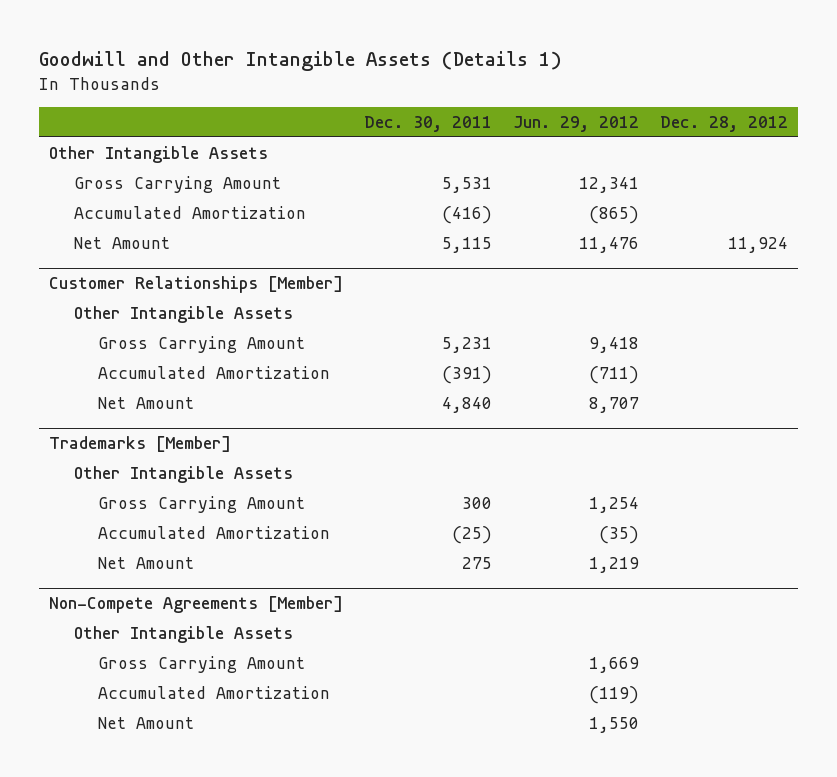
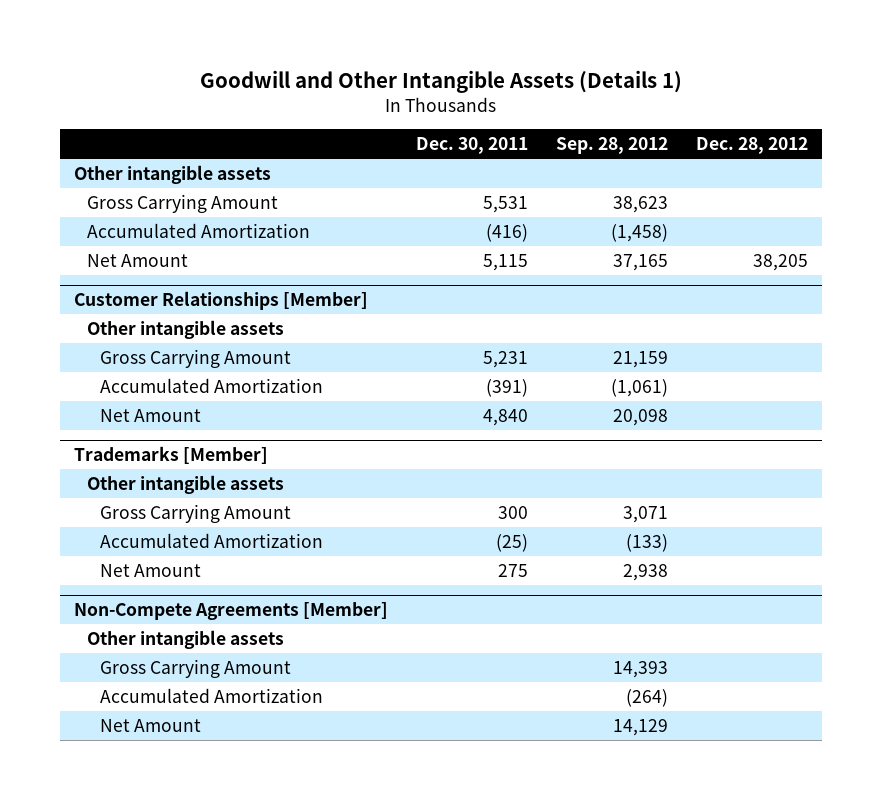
- | Dec. 30, 2011 | Jun. 29, 2012 | Dec. 28, 2012
+ | Dec. 30, 2011 | Sep. 28, 2012 | Dec. 28, 2012
- Other Intangible Assets
+ Other intangible assets
- Net Amount | 5,115 | 11,476 | 11,924
+ Net Amount | 5,115 | 37,165 | 38,205
@ Customer Relationships [Member]
- Other Intangible Assets
+ Other intangible assets
@ Trademarks [Member]
- Other Intangible Assets
+ Other intangible assets
@ Non-Compete Agreements [Member]
- Other Intangible Assets
+ Other intangible assets

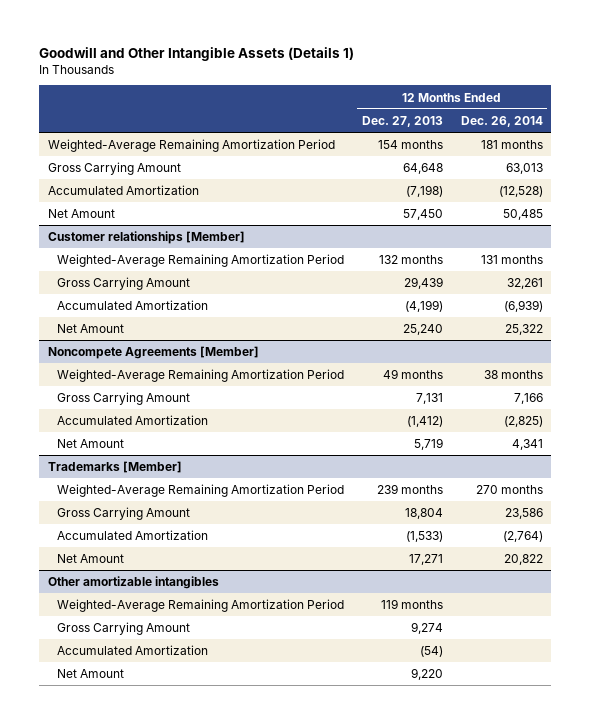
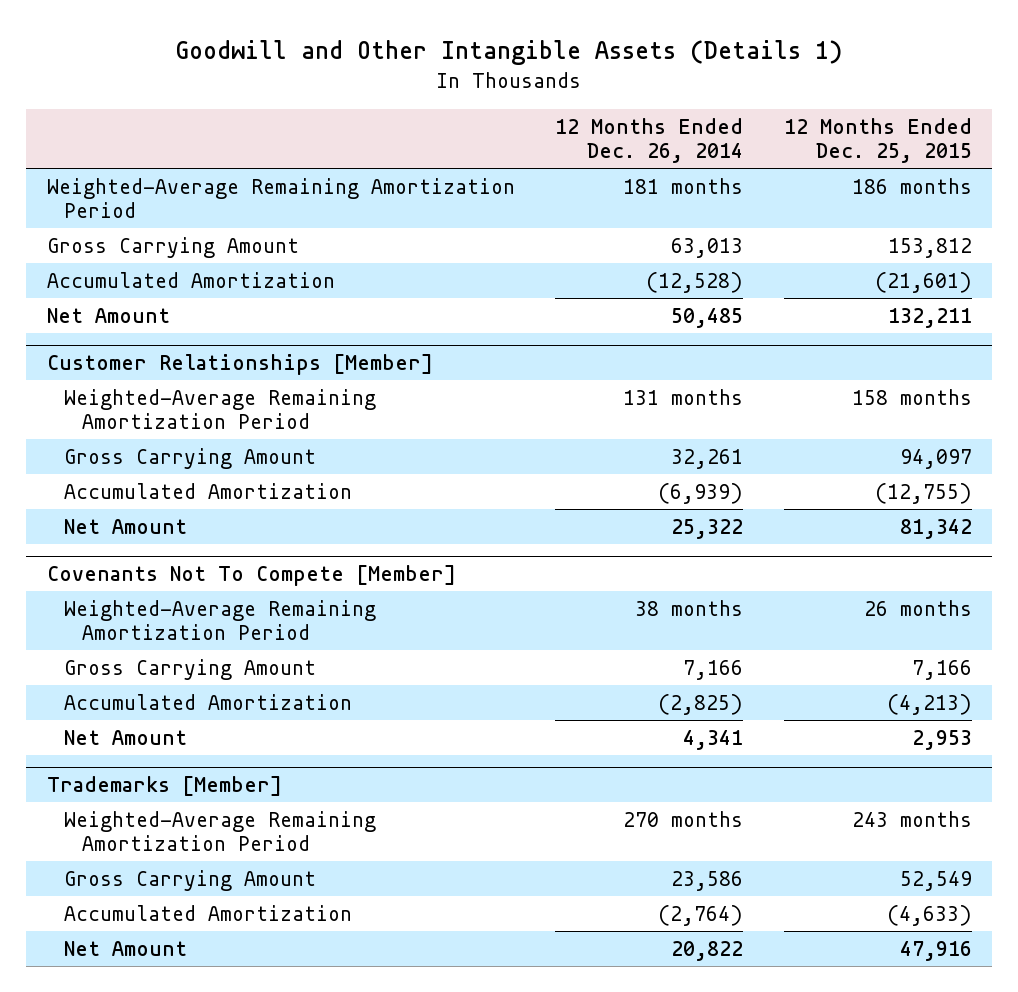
- | 12 Months Ended Dec. 27, 2013 | 12 Months Ended Dec. 26, 2014
+ | 12 Months Ended Dec. 26, 2014 | 12 Months Ended Dec. 25, 2015
- Customer relationships [Member]
+ Customer Relationships [Member]
- Noncompete Agreements [Member]
+ Covenants Not To Compete [Member]
- Other amortizable intangibles
- Weighted-Average Remaining Amortization Period | 119 months |
- Gross Carrying Amount | 9,274 |
- Accumulated Amortization | (54) |
- Net Amount | 9,220 |

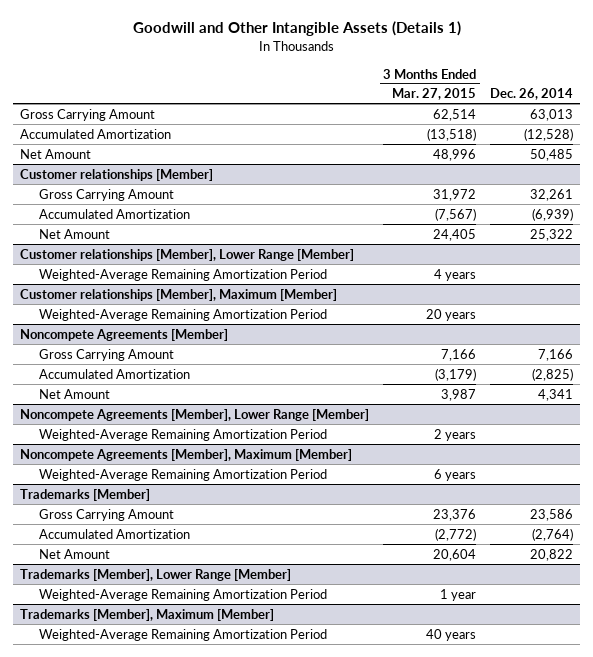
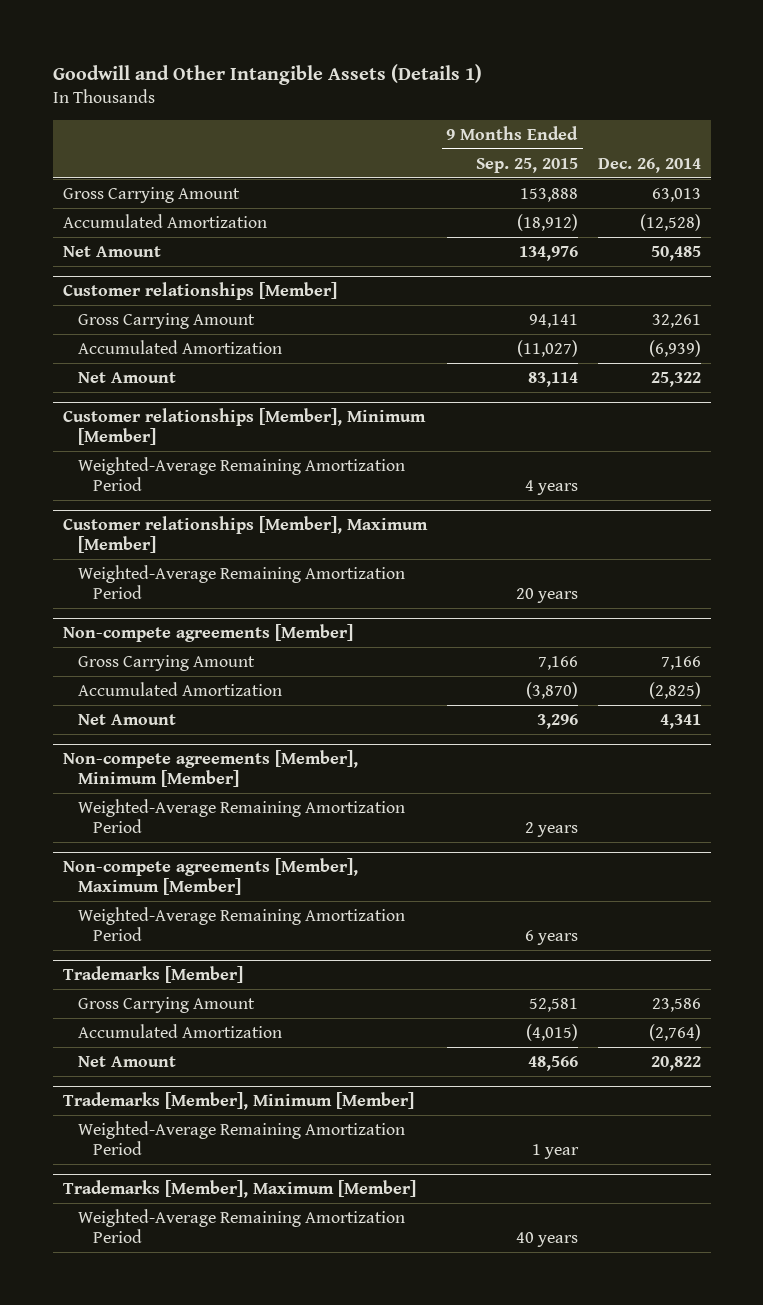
- | 3 Months Ended Mar. 27, 2015 | Dec. 26, 2014
+ | 9 Months Ended Sep. 25, 2015 | Dec. 26, 2014
- Customer relationships [Member], Lower Range [Member]
+ Customer relationships [Member], Minimum [Member]
- Noncompete Agreements [Member]
+ Non-compete agreements [Member]
- Noncompete Agreements [Member], Lower Range [Member]
+ Non-compete agreements [Member], Minimum [Member]
- Noncompete Agreements [Member], Maximum [Member]
+ Non-compete agreements [Member], Maximum [Member]
- Trademarks [Member], Lower Range [Member]
+ Trademarks [Member], Minimum [Member]

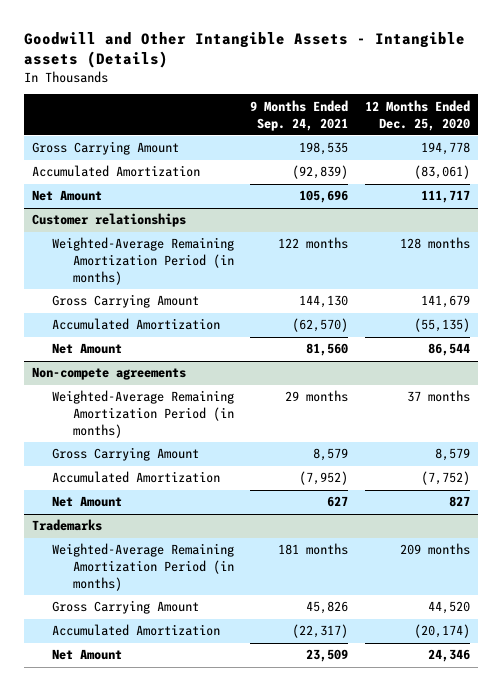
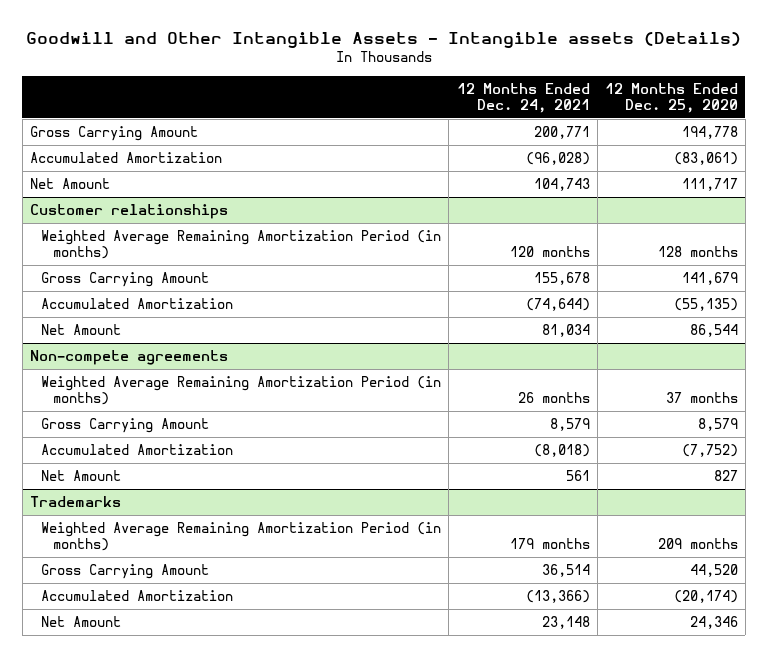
- | 9 Months Ended Sep. 24, 2021 | 12 Months Ended Dec. 25, 2020
+ | 12 Months Ended Dec. 24, 2021 | 12 Months Ended Dec. 25, 2020
@ Customer relationships
- Weighted-Average Remaining Amortization Period (in months) | 122 months | 128 months
+ Weighted Average Remaining Amortization Period (in months) | 120 months | 128 months
@ Non-compete agreements
- Weighted-Average Remaining Amortization Period (in months) | 29 months | 37 months
+ Weighted Average Remaining Amortization Period (in months) | 26 months | 37 months
@ Trademarks
- Weighted-Average Remaining Amortization Period (in months) | 181 months | 209 months
+ Weighted Average Remaining Amortization Period (in months) | 179 months | 209 months

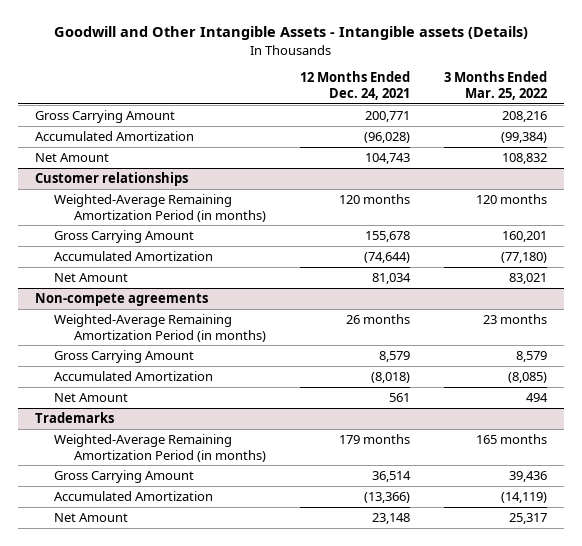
- | 12 Months Ended Dec. 24, 2021 | 12 Months Ended Dec. 25, 2020
+ | 12 Months Ended Dec. 24, 2021 | 3 Months Ended Mar. 25, 2022
@ Customer relationships
- Weighted Average Remaining Amortization Period (in months) | 120 months | 128 months
+ Weighted-Average Remaining Amortization Period (in months) | 120 months | 120 months
@ Non-compete agreements
- Weighted Average Remaining Amortization Period (in months) | 26 months | 37 months
+ Weighted-Average Remaining Amortization Period (in months) | 26 months | 23 months
@ Trademarks
- Weighted Average Remaining Amortization Period (in months) | 179 months | 209 months
+ Weighted-Average Remaining Amortization Period (in months) | 179 months | 165 months

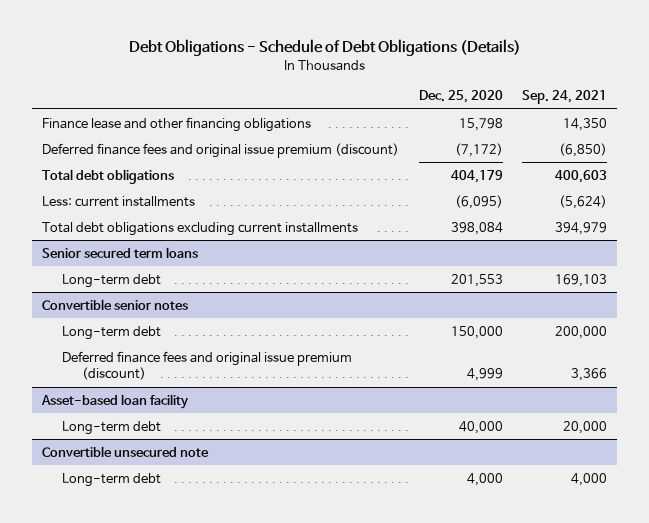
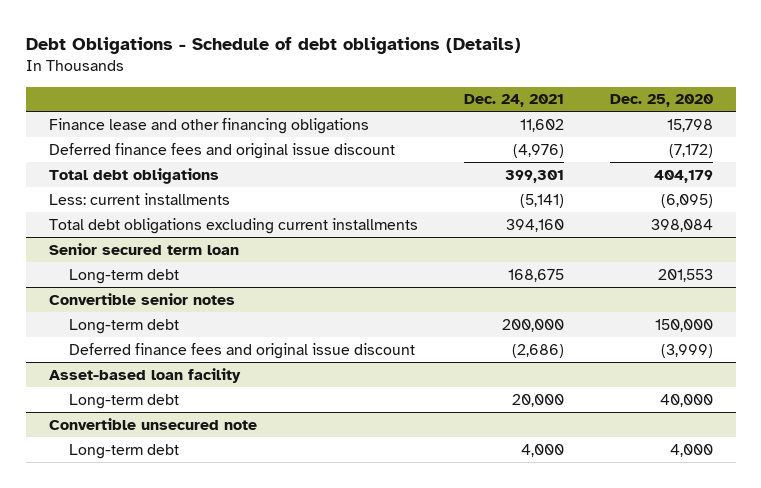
- Debt Obligations - Schedule of Debt Obligations (Details)
+ Debt Obligations - Schedule of debt obligations (Details)
- | Dec. 25, 2020 | Sep. 24, 2021
+ | Dec. 24, 2021 | Dec. 25, 2020
- Deferred finance fees and original issue premium (discount) | (7,172) | (6,850)
+ Deferred finance fees and original issue discount | (4,976) | (7,172)
- Senior secured term loans
+ Senior secured term loan
@ Convertible senior notes
- Deferred finance fees and original issue premium (discount) | 4,999 | 3,366
+ Deferred finance fees and original issue discount | (2,686) | (3,999)

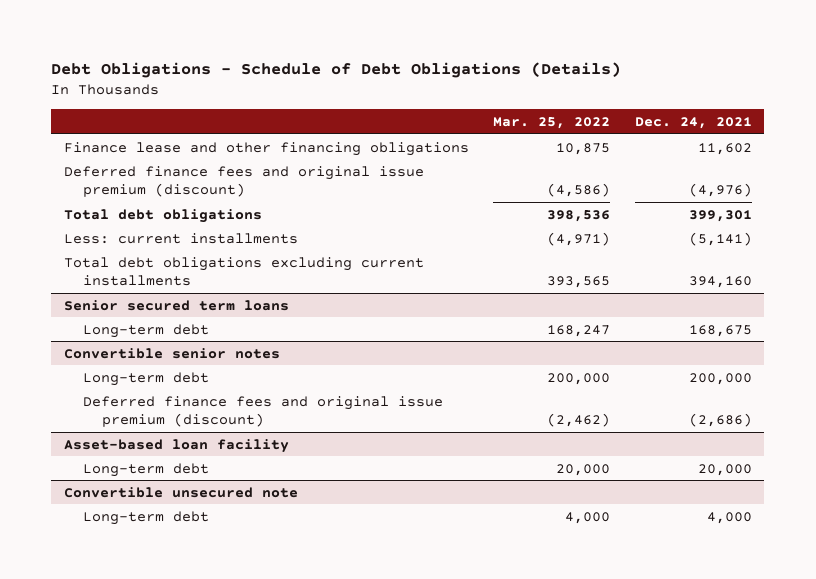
- Debt Obligations - Schedule of debt obligations (Details)
+ Debt Obligations - Schedule of Debt Obligations (Details)
- | Dec. 24, 2021 | Dec. 25, 2020
+ | Mar. 25, 2022 | Dec. 24, 2021
- Deferred finance fees and original issue discount | (4,976) | (7,172)
+ Deferred finance fees and original issue premium (discount) | (4,586) | (4,976)
- Senior secured term loan
+ Senior secured term loans
@ Convertible senior notes
- Deferred finance fees and original issue discount | (2,686) | (3,999)
+ Deferred finance fees and original issue premium (discount) | (2,462) | (2,686)

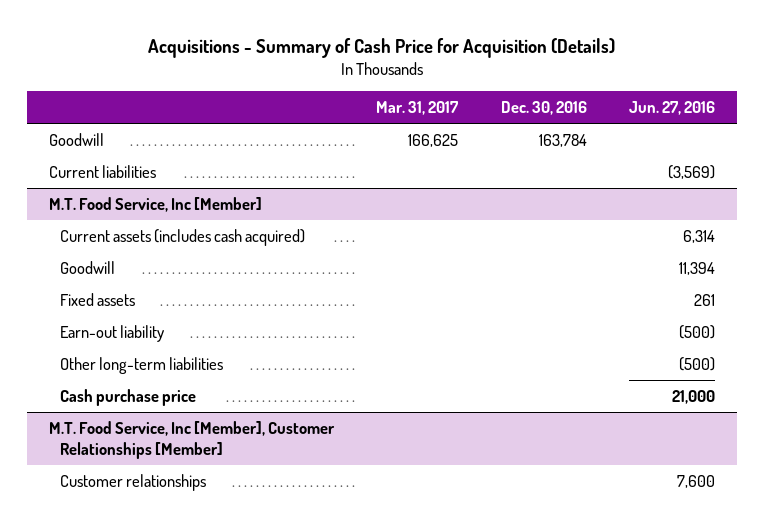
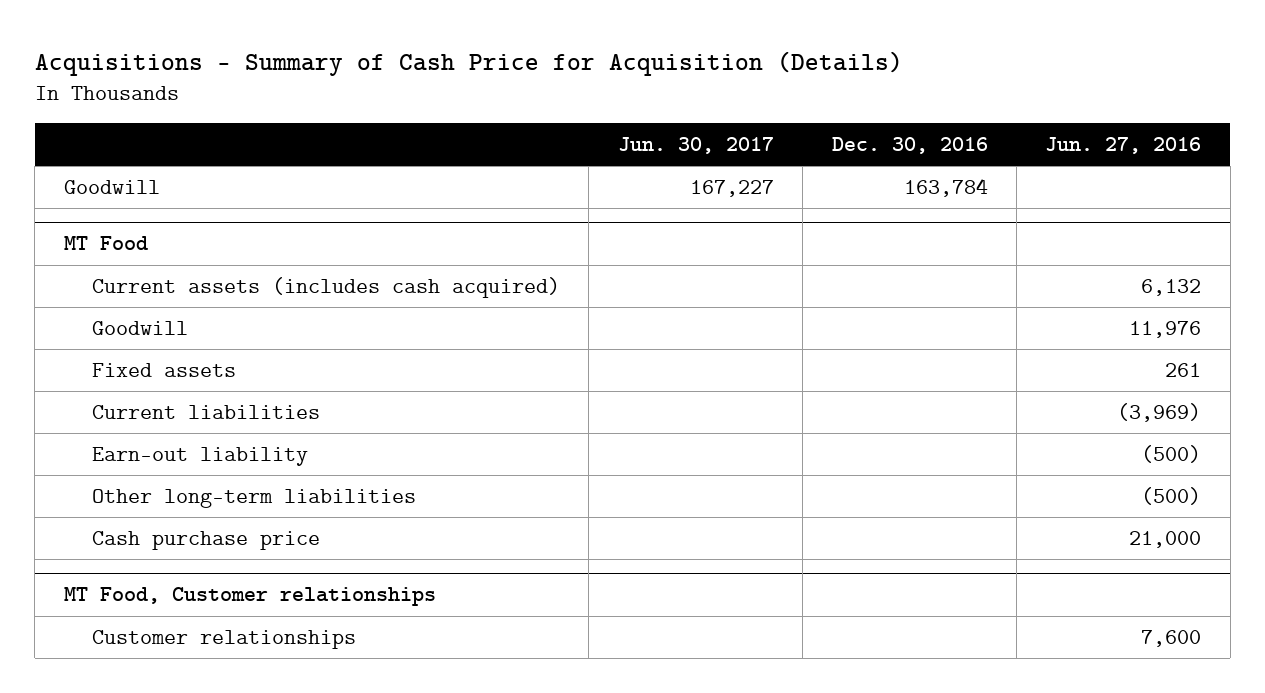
- | Mar. 31, 2017 | Dec. 30, 2016 | Jun. 27, 2016
+ | Jun. 30, 2017 | Dec. 30, 2016 | Jun. 27, 2016
- Current liabilities | | | (3,569)
- M.T. Food Service, Inc [Member]
- Current assets (includes cash acquired) | | | 6,314
- Goodwill | | | 11,394
+ MT Food
+ Current assets (includes cash acquired) | | | 6,132
+ Goodwill | | | 11,976
+ Current liabilities | | | (3,969)
- M.T. Food Service, Inc [Member], Customer Relationships [Member]
+ MT Food, Customer relationships

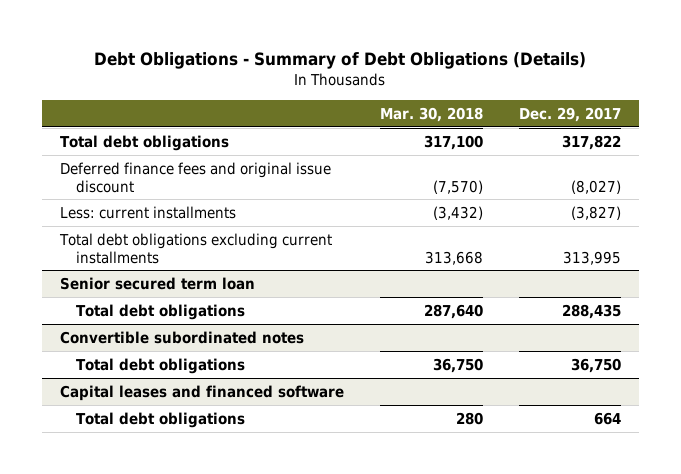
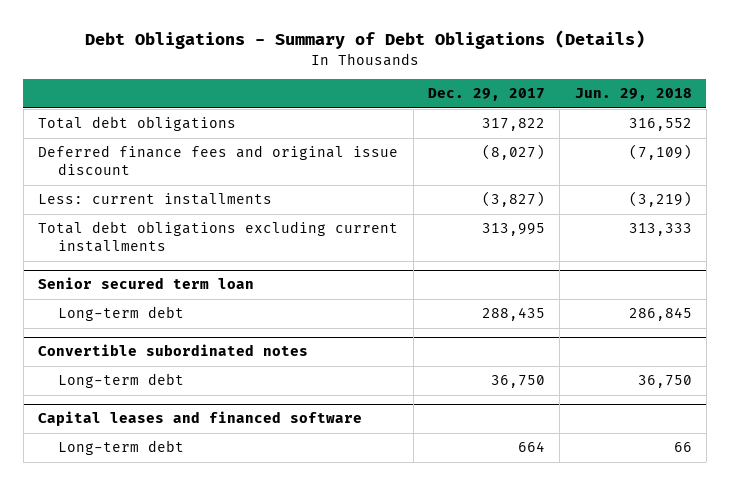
- | Mar. 30, 2018 | Dec. 29, 2017
+ | Dec. 29, 2017 | Jun. 29, 2018
@ Senior secured term loan
- Total debt obligations | 287,640 | 288,435
+ Long-term debt | 288,435 | 286,845
@ Convertible subordinated notes
- Total debt obligations | 36,750 | 36,750
+ Long-term debt | 36,750 | 36,750
@ Capital leases and financed software
- Total debt obligations | 280 | 664
+ Long-term debt | 664 | 66

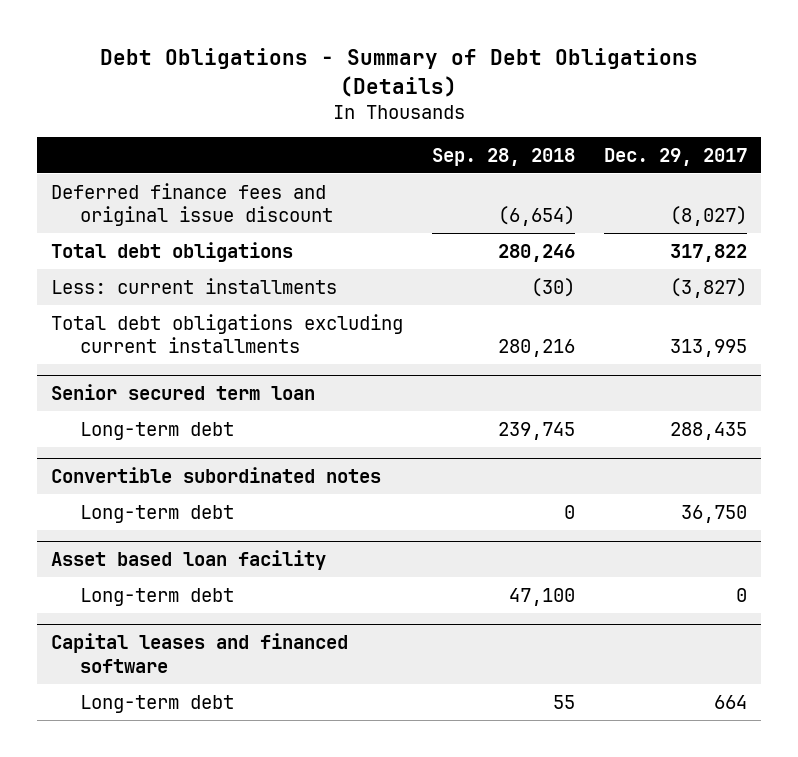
- | Dec. 29, 2017 | Jun. 29, 2018
+ | Sep. 28, 2018 | Dec. 29, 2017
moved down: Total debt obligations | 280,246 | 317,822
+ Asset based loan facility
+ Long-term debt | 47,100 | 0

